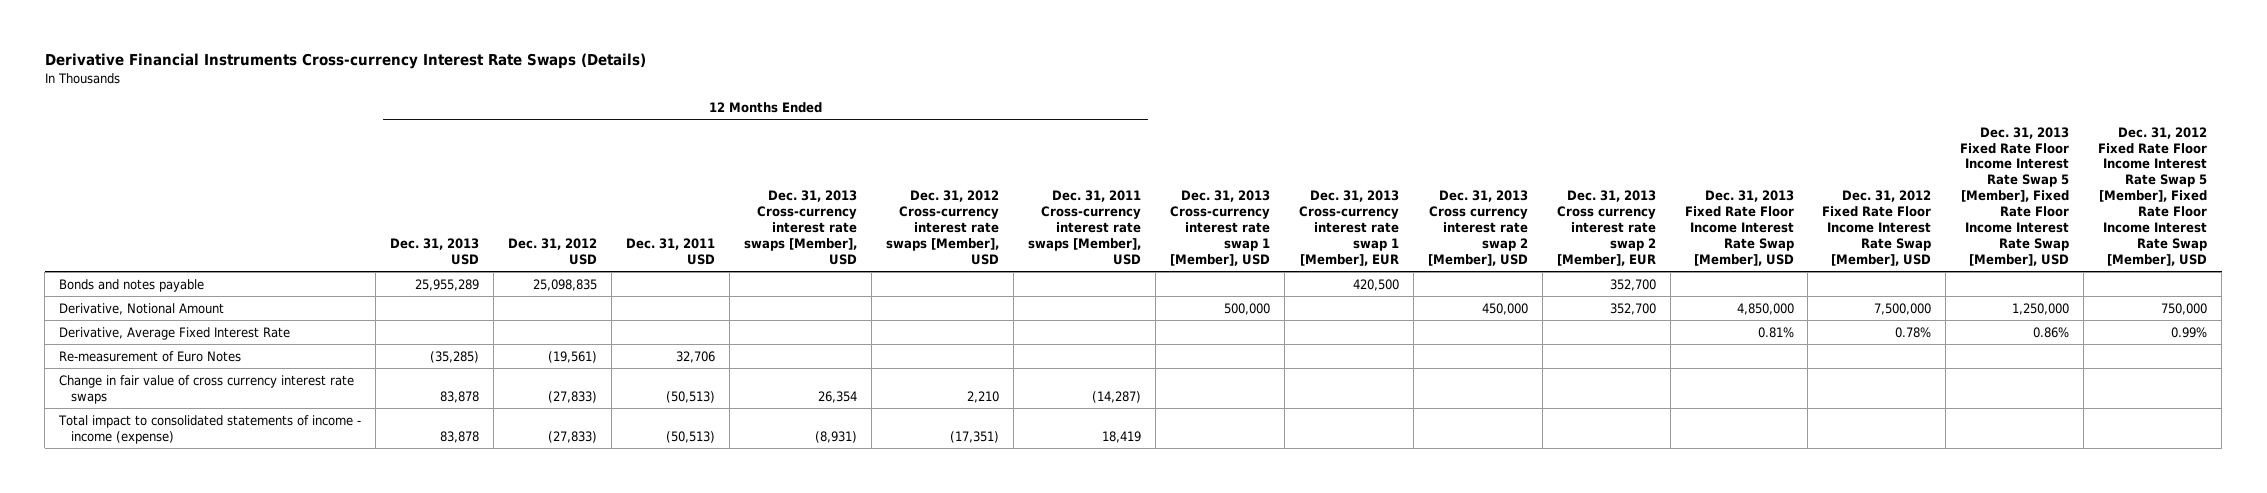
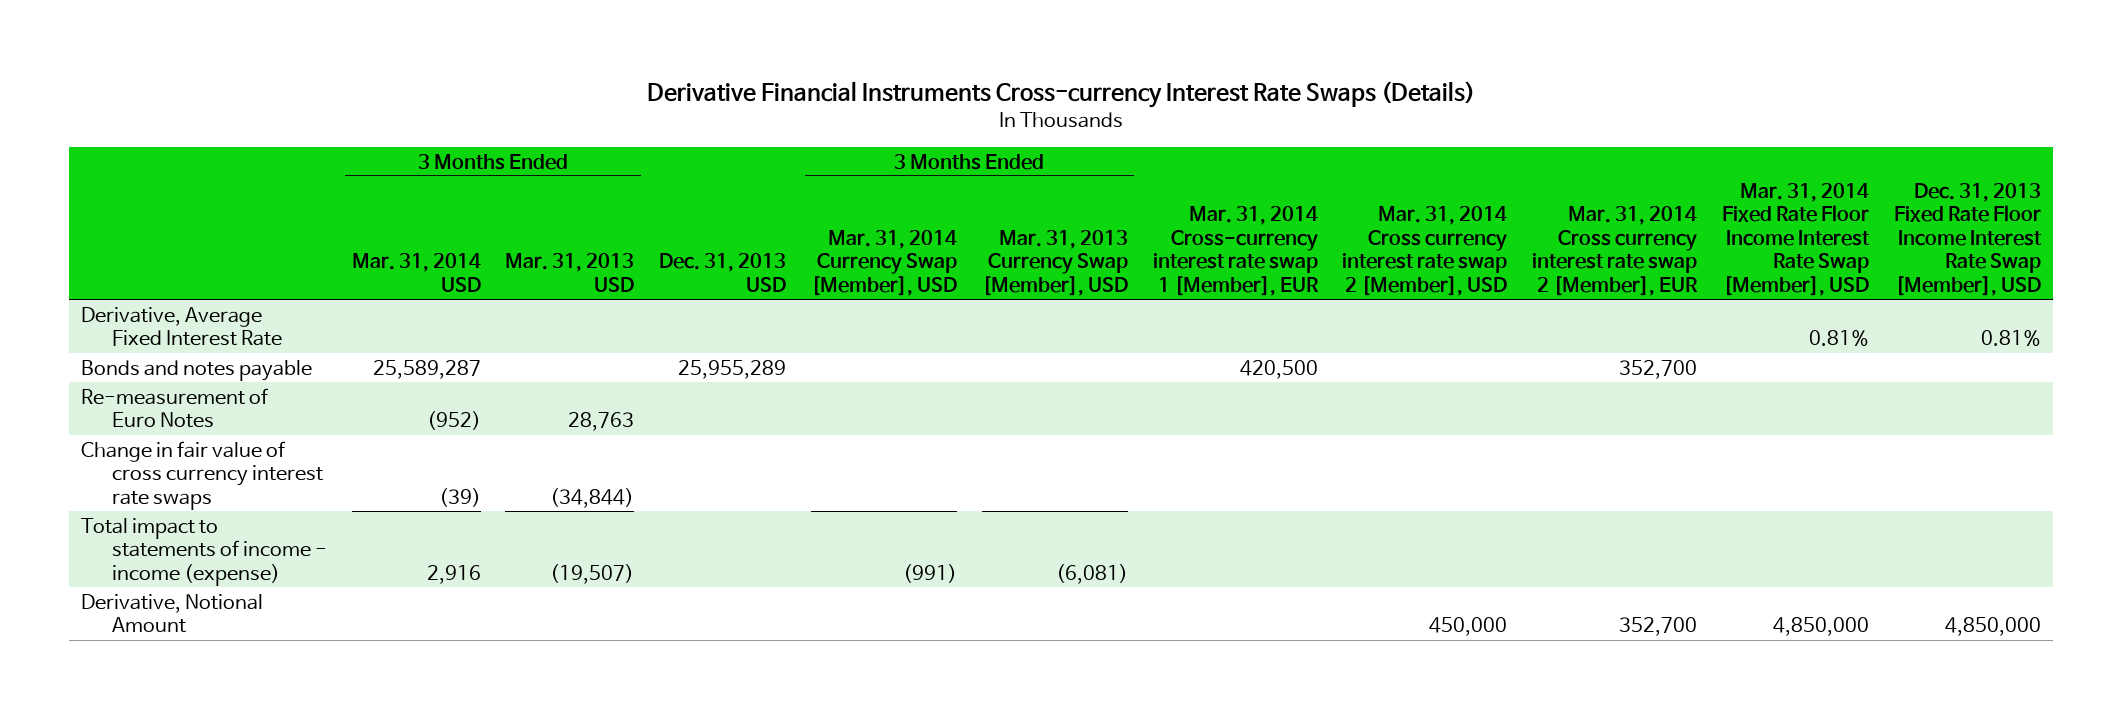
- | 12 Months Ended Dec. 31, 2013 USD | 12 Months Ended Dec. 31, 2012 USD | 12 Months Ended Dec. 31, 2011 USD | 12 Months Ended Dec. 31, 2013 Cross-currency interest rate swaps [Member], USD | 12 Months Ended Dec. 31, 2012 Cross-currency interest rate swaps [Member], USD | 12 Months Ended Dec. 31, 2011 Cross-currency interest rate swaps [Member], USD | Dec. 31, 2013 Cross-currency interest rate swap 1 [Member], USD | Dec. 31, 2013 Cross-currency interest rate swap 1 [Member], EUR | Dec. 31, 2013 Cross currency interest rate swap 2 [Member], USD | Dec. 31, 2013 Cross currency interest rate swap 2 [Member], EUR | Dec. 31, 2013 Fixed Rate Floor Income Interest Rate Swap [Member], USD | Dec. 31, 2012 Fixed Rate Floor Income Interest Rate Swap [Member], USD | Dec. 31, 2013 Fixed Rate Floor Income Interest Rate Swap 5 [Member], Fixed Rate Floor Income Interest Rate Swap [Member], USD | Dec. 31, 2012 Fixed Rate Floor Income Interest Rate Swap 5 [Member], Fixed Rate Floor Income Interest Rate Swap [Member], USD
+ | 3 Months Ended Mar. 31, 2014 USD | 3 Months Ended Mar. 31, 2013 USD | Dec. 31, 2013 USD | 3 Months Ended Mar. 31, 2014 Currency Swap [Member], USD | 3 Months Ended Mar. 31, 2013 Currency Swap [Member], USD | Mar. 31, 2014 Cross-currency interest rate swap 1 [Member], EUR | Mar. 31, 2014 Cross currency interest rate swap 2 [Member], USD | Mar. 31, 2014 Cross currency interest rate swap 2 [Member], EUR | Mar. 31, 2014 Fixed Rate Floor Income Interest Rate Swap [Member], USD | Dec. 31, 2013 Fixed Rate Floor Income Interest Rate Swap [Member], USD
moved down: Bonds and notes payable | 25,589,287 | | 25,955,289 | | | 420,500 | | 352,700 | |
- Total impact to consolidated statements of income - income (expense) | 83,878 | (27,833) | (50,513) | (8,931) | (17,351) | 18,419 | | | | | | | |
+ Total impact to statements of income - income (expense) | 2,916 | (19,507) | | (991) | (6,081) | | | | |
moved down: Derivative, Notional Amount | | | | | | | 450,000 | 352,700 | 4,850,000 | 4,850,000

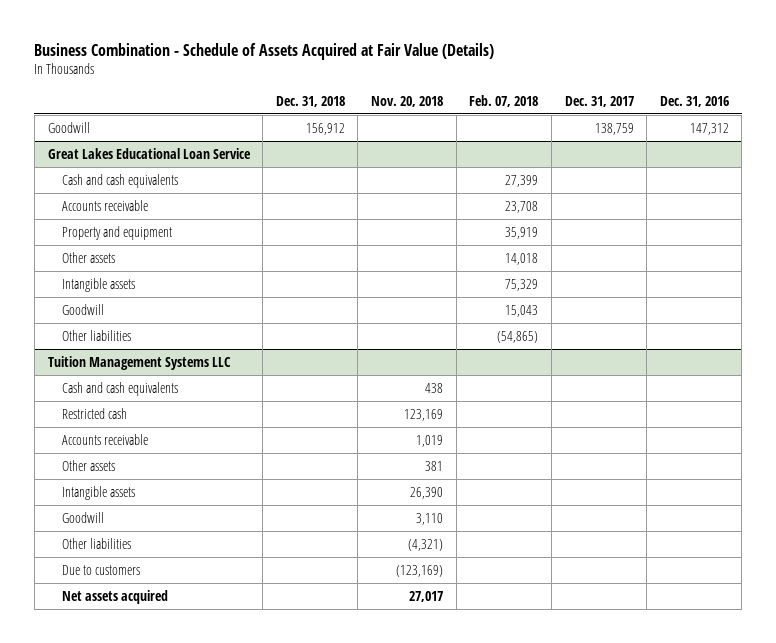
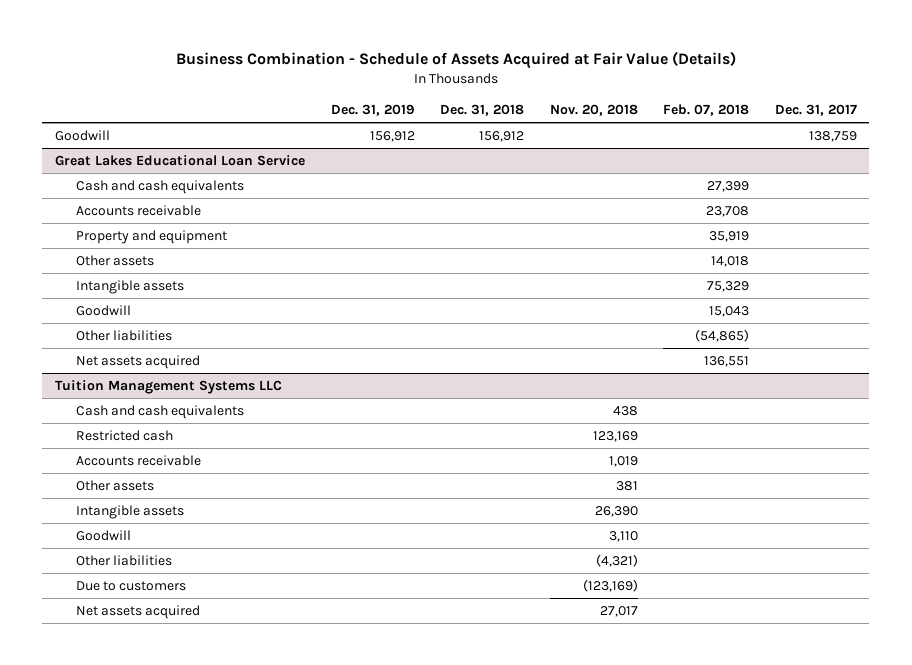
- | Dec. 31, 2018 | Nov. 20, 2018 | Feb. 07, 2018 | Dec. 31, 2017 | Dec. 31, 2016
+ | Dec. 31, 2019 | Dec. 31, 2018 | Nov. 20, 2018 | Feb. 07, 2018 | Dec. 31, 2017
@ Great Lakes Educational Loan Service
+ Net assets acquired | | | | 136,551 |

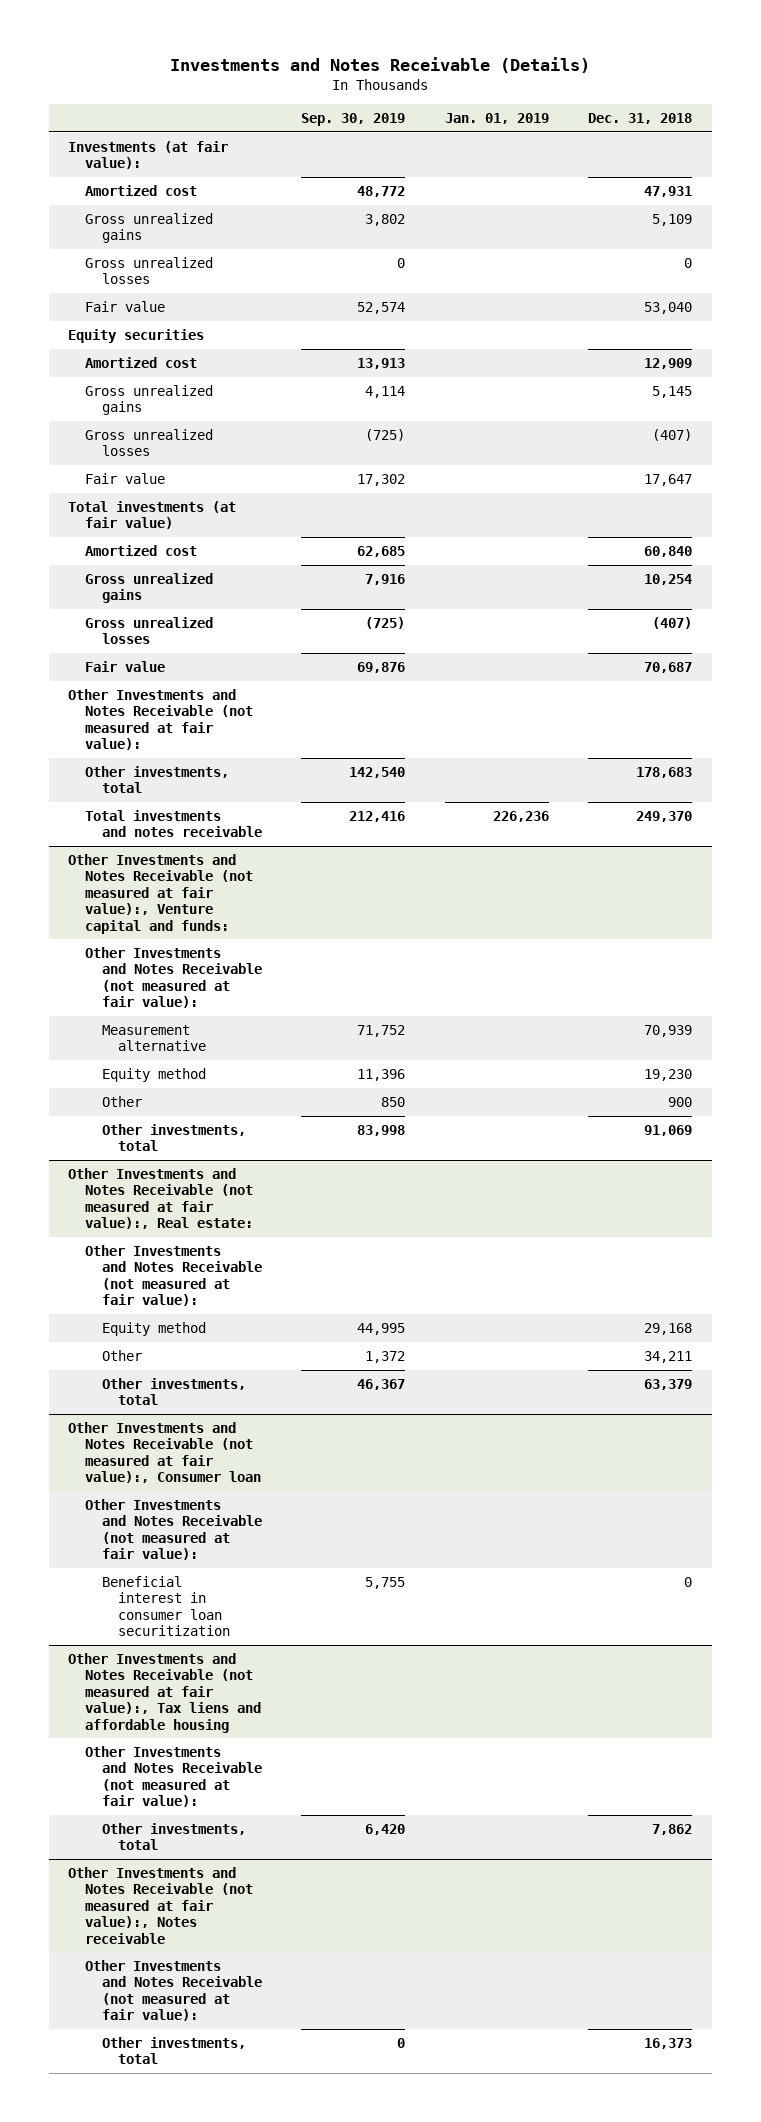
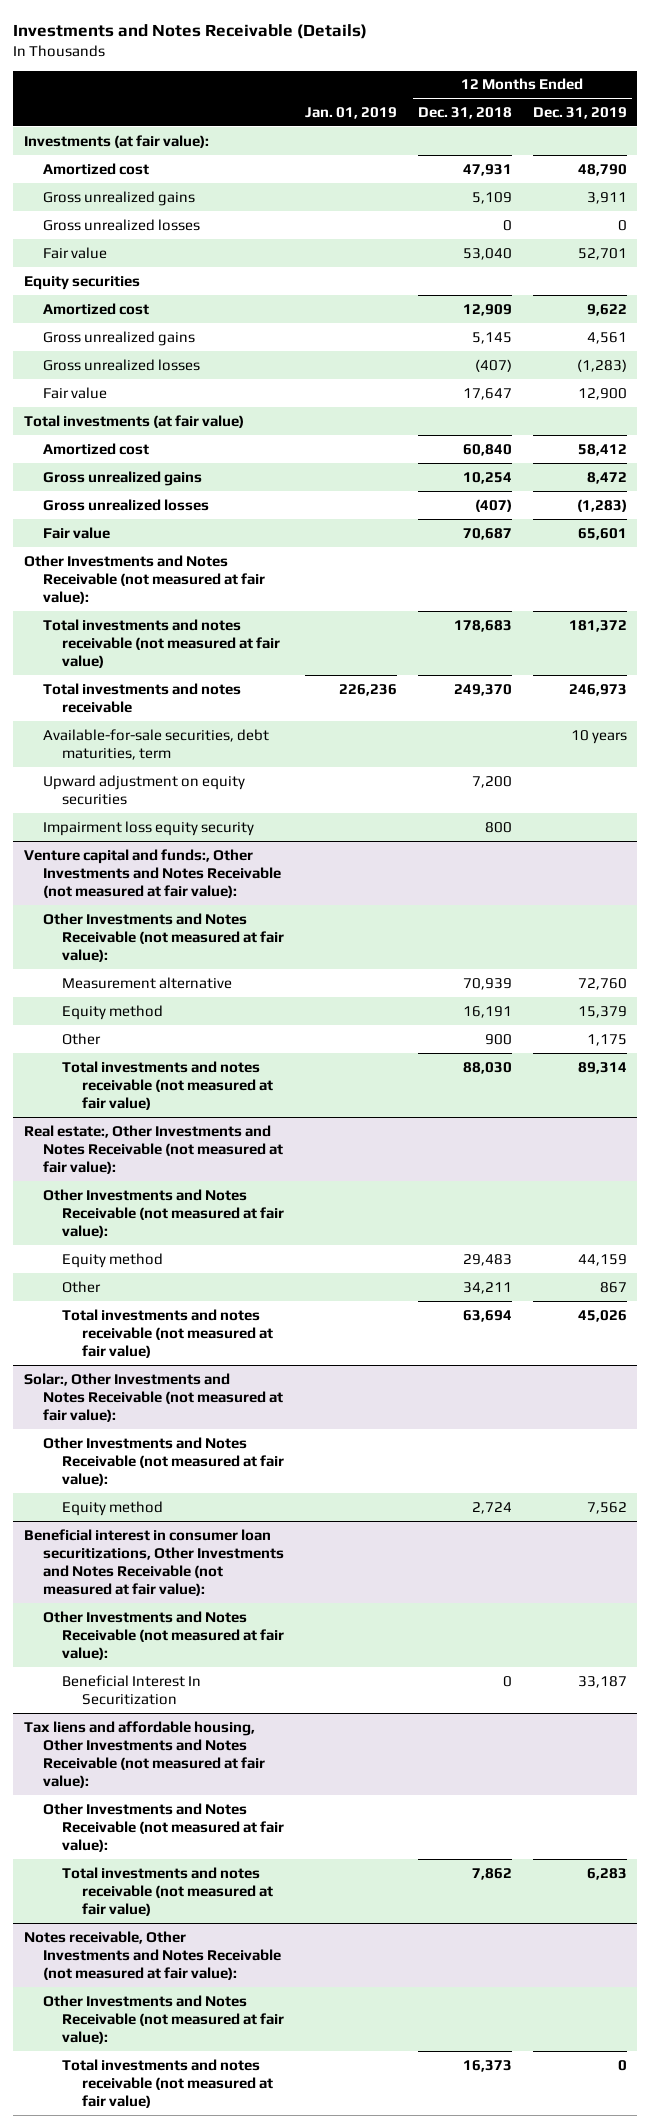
- | Sep. 30, 2019 | Jan. 01, 2019 | Dec. 31, 2018
+ | Jan. 01, 2019 | 12 Months Ended Dec. 31, 2018 | 12 Months Ended Dec. 31, 2019
- Other investments, total | 142,540 | | 178,683
+ Total investments and notes receivable (not measured at fair value) | | 178,683 | 181,372
- Other Investments and Notes Receivable (not measured at fair value):, Venture capital and funds:
+ Available-for-sale securities, debt maturities, term | | | 10 years
+ Upward adjustment on equity securities | | 7,200 |
+ Impairment loss equity security | | 800 |
+ Venture capital and funds:, Other Investments and Notes Receivable (not measured at fair value):
- Other investments, total | 83,998 | | 91,069
- Other Investments and Notes Receivable (not measured at fair value):, Real estate:
+ Total investments and notes receivable (not measured at fair value) | | 88,030 | 89,314
+ Real estate:, Other Investments and Notes Receivable (not measured at fair value):
- Other investments, total | 46,367 | | 63,379
- Other Investments and Notes Receivable (not measured at fair value):, Consumer loan
+ Total investments and notes receivable (not measured at fair value) | | 63,694 | 45,026
+ Solar:, Other Investments and Notes Receivable (not measured at fair value):
- Beneficial interest in consumer loan securitization | 5,755 | | 0
- Other Investments and Notes Receivable (not measured at fair value):, Tax liens and affordable housing
+ Equity method | | 2,724 | 7,562
+ Beneficial interest in consumer loan securitizations, Other Investments and Notes Receivable (not measured at fair value):
+ Other Investments and Notes Receivable (not measured at fair value):
+ Beneficial Interest In Securitization | | 0 | 33,187
+ Tax liens and affordable housing, Other Investments and Notes Receivable (not measured at fair value):
- Other investments, total | 6,420 | | 7,862
- Other Investments and Notes Receivable (not measured at fair value):, Notes receivable
+ Total investments and notes receivable (not measured at fair value) | | 7,862 | 6,283
+ Notes receivable, Other Investments and Notes Receivable (not measured at fair value):
- Other investments, total | 0 | | 16,373
+ Total investments and notes receivable (not measured at fair value) | | 16,373 | 0

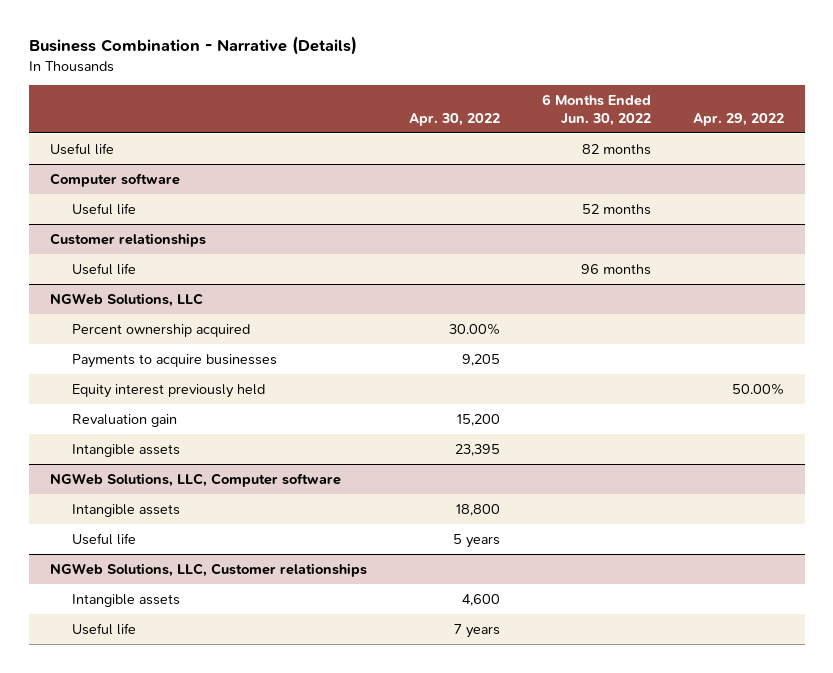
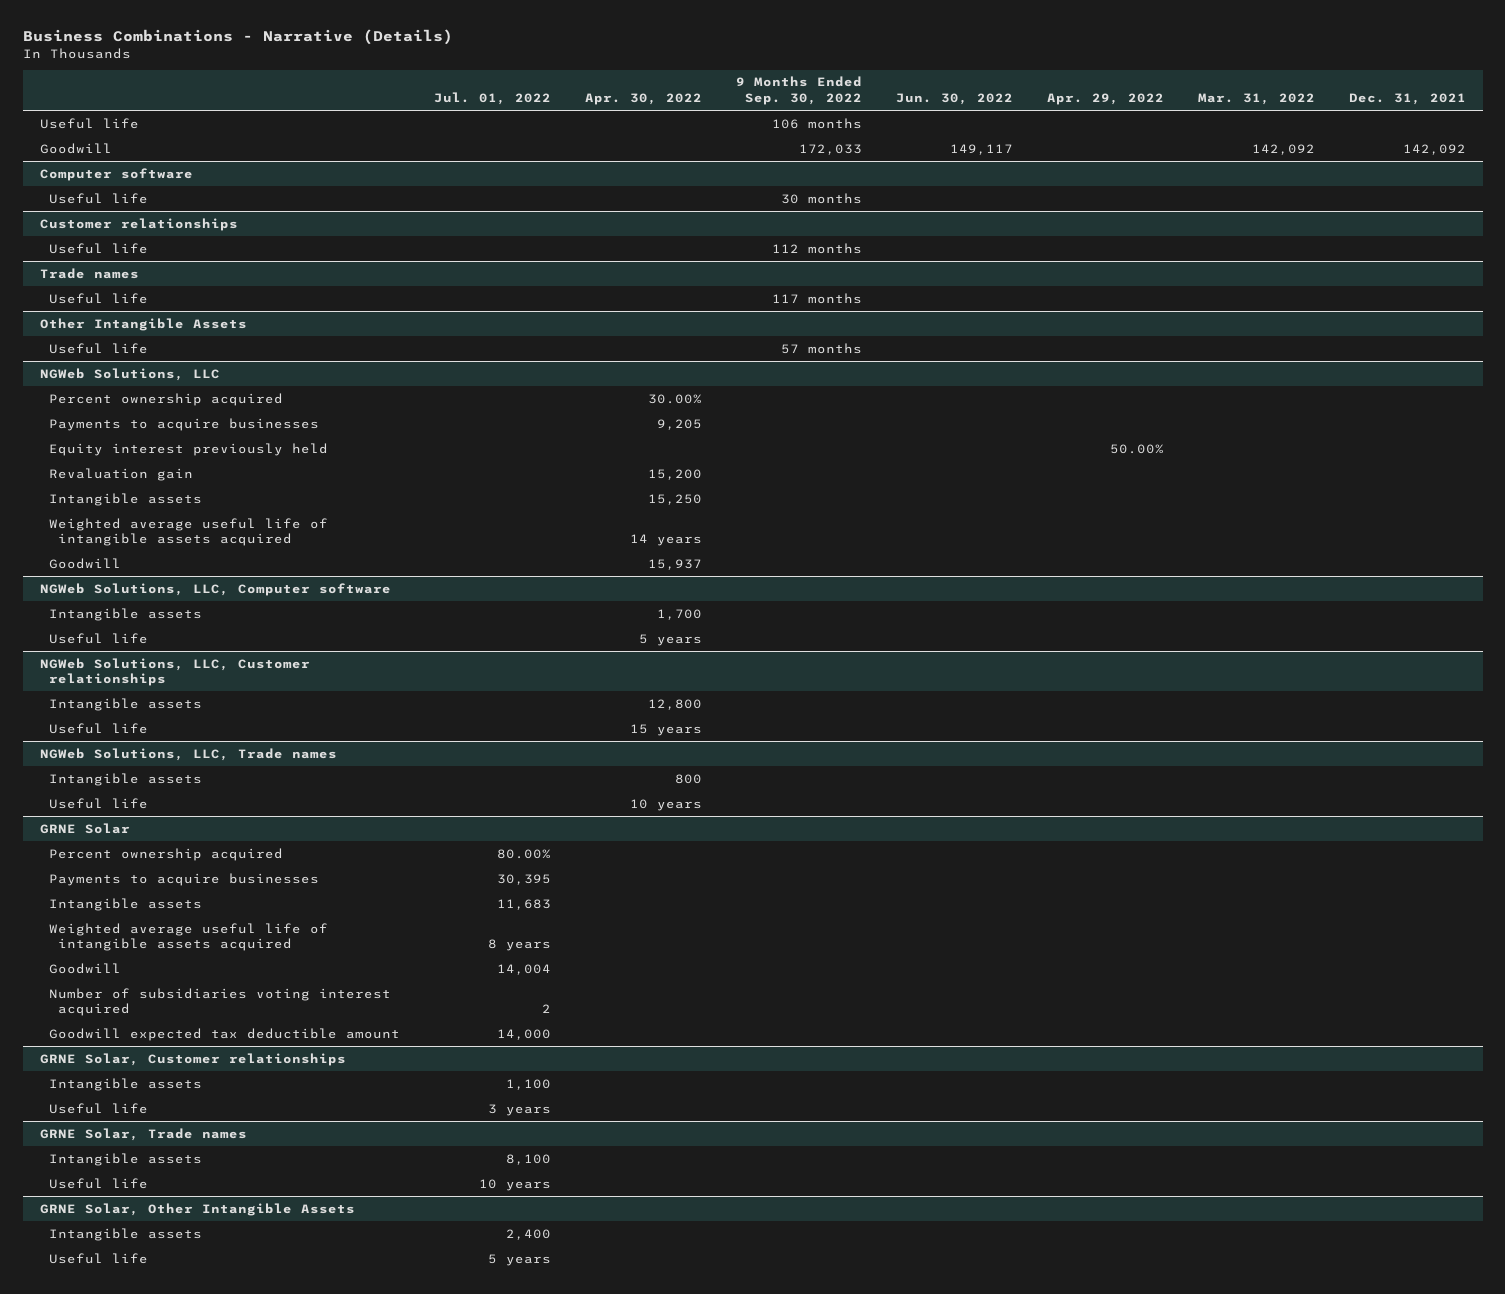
- Business Combination - Narrative (Details)
+ Business Combinations - Narrative (Details)
- | Apr. 30, 2022 | 6 Months Ended Jun. 30, 2022 | Apr. 29, 2022
+ | Jul. 01, 2022 | Apr. 30, 2022 | 9 Months Ended Sep. 30, 2022 | Jun. 30, 2022 | Apr. 29, 2022 | Mar. 31, 2022 | Dec. 31, 2021
+ Goodwill | | | 172,033 | 149,117 | | 142,092 | 142,092
+ Trade names
+ Useful life | | | 117 months | | | |
+ Other Intangible Assets
+ Useful life | | | 57 months | | | |
@ NGWeb Solutions, LLC
- Intangible assets | 23,395 | |
+ Intangible assets | | 15,250 | | | | |
+ Weighted average useful life of intangible assets acquired | | 14 years | | | | |
+ Goodwill | | 15,937 | | | | |
@ NGWeb Solutions, LLC, Computer software
- Intangible assets | 18,800 | |
+ Intangible assets | | 1,700 | | | | |
@ NGWeb Solutions, LLC, Customer relationships
- Intangible assets | 4,600 | |
- Useful life | 7 years | |
+ Intangible assets | | 12,800 | | | | |
+ Useful life | | 15 years | | | | |
+ NGWeb Solutions, LLC, Trade names
+ Intangible assets | | 800 | | | | |
+ Useful life | | 10 years | | | | |
+ GRNE Solar
+ Percent ownership acquired | 80.00% | | | | | |
+ Payments to acquire businesses | 30,395 | | | | | |
+ Intangible assets | 11,683 | | | | | |
+ Weighted average useful life of intangible assets acquired | 8 years | | | | | |
+ Goodwill | 14,004 | | | | | |
+ Number of subsidiaries voting interest acquired | 2 | | | | | |
+ Goodwill expected tax deductible amount | 14,000 | | | | | |
+ GRNE Solar, Customer relationships
+ Intangible assets | 1,100 | | | | | |
+ Useful life | 3 years | | | | | |
+ GRNE Solar, Trade names
+ Intangible assets | 8,100 | | | | | |
+ Useful life | 10 years | | | | | |
+ GRNE Solar, Other Intangible Assets
+ Intangible assets | 2,400 | | | | | |
+ Useful life | 5 years | | | | | |

